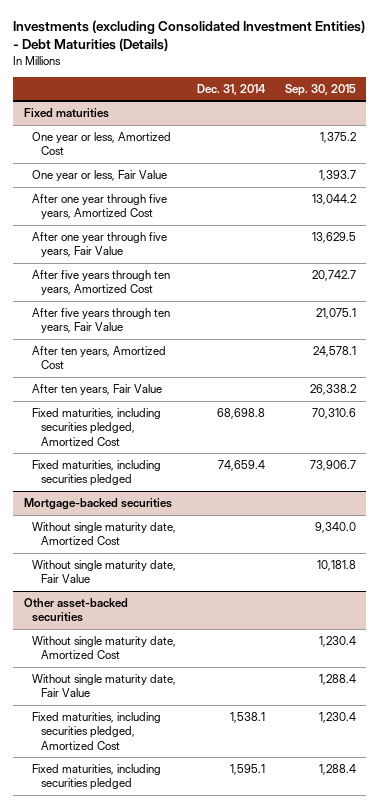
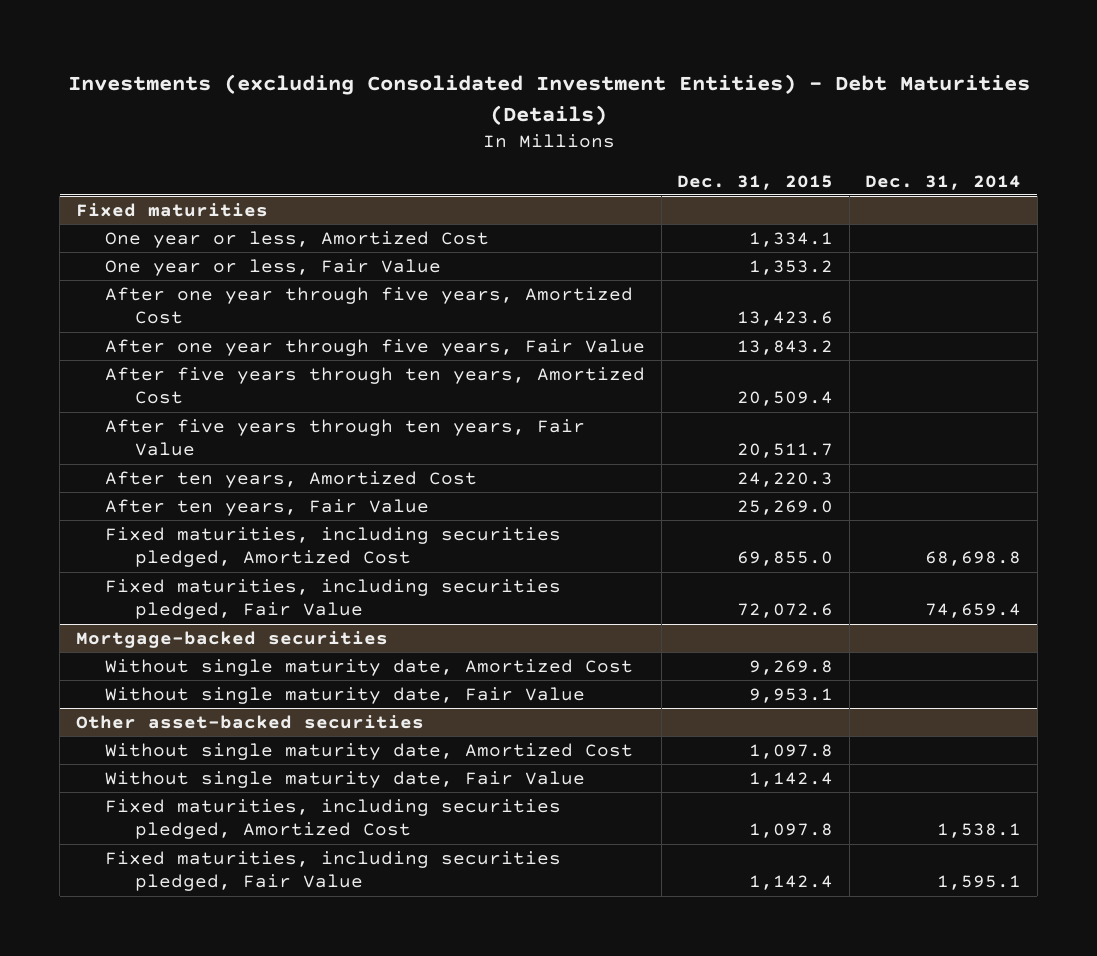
- | Dec. 31, 2014 | Sep. 30, 2015
+ | Dec. 31, 2015 | Dec. 31, 2014
@ Fixed maturities
- Fixed maturities, including securities pledged | 74,659.4 | 73,906.7
+ Fixed maturities, including securities pledged, Fair Value | 72,072.6 | 74,659.4
@ Other asset-backed securities
- Fixed maturities, including securities pledged | 1,595.1 | 1,288.4
+ Fixed maturities, including securities pledged, Fair Value | 1,142.4 | 1,595.1

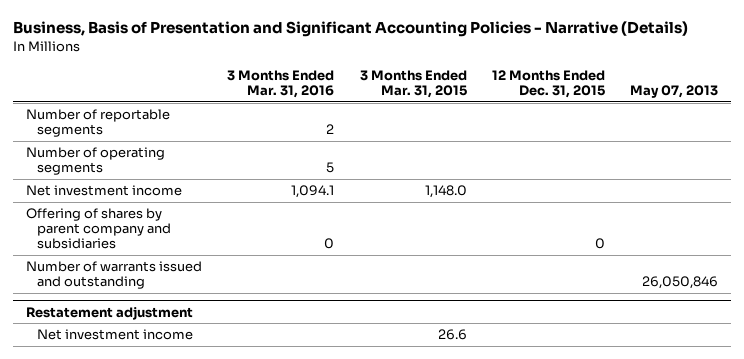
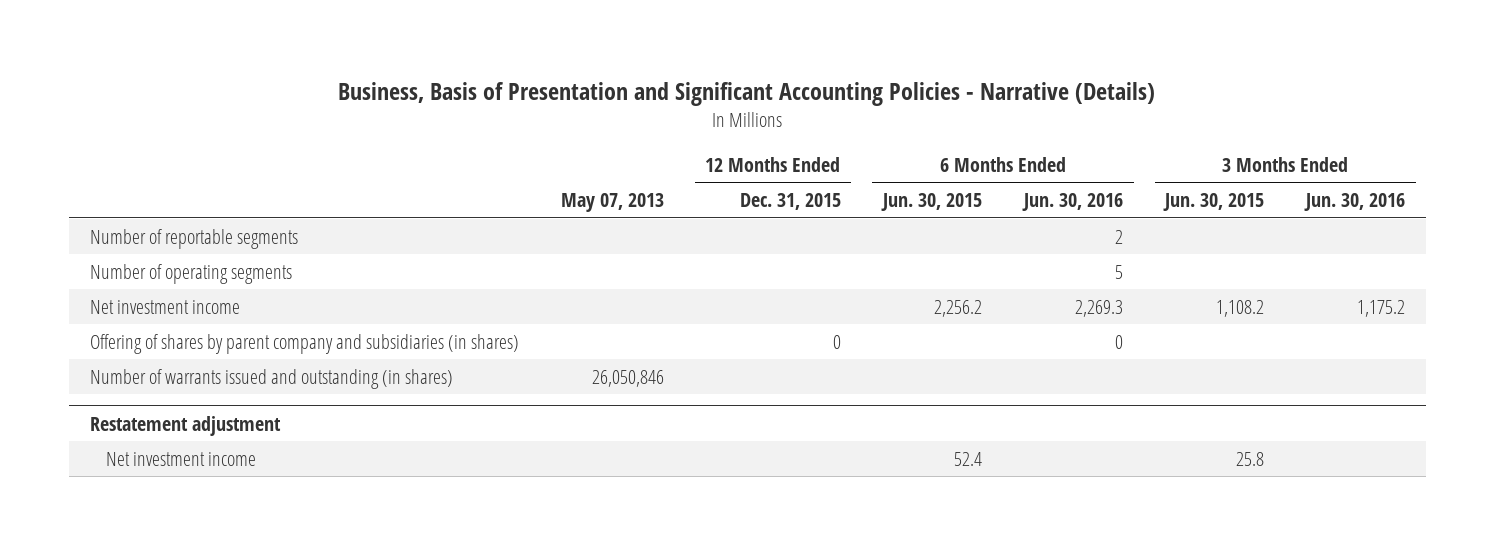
- | 3 Months Ended Mar. 31, 2016 | 3 Months Ended Mar. 31, 2015 | 12 Months Ended Dec. 31, 2015 | May 07, 2013
+ | May 07, 2013 | 12 Months Ended Dec. 31, 2015 | 6 Months Ended Jun. 30, 2015 | 6 Months Ended Jun. 30, 2016 | 3 Months Ended Jun. 30, 2015 | 3 Months Ended Jun. 30, 2016
- Offering of shares by parent company and subsidiaries | 0 | | 0 |
- Number of warrants issued and outstanding | | | | 26,050,846
+ Offering of shares by parent company and subsidiaries (in shares) | | 0 | | 0 | |
+ Number of warrants issued and outstanding (in shares) | 26,050,846 | | | | |

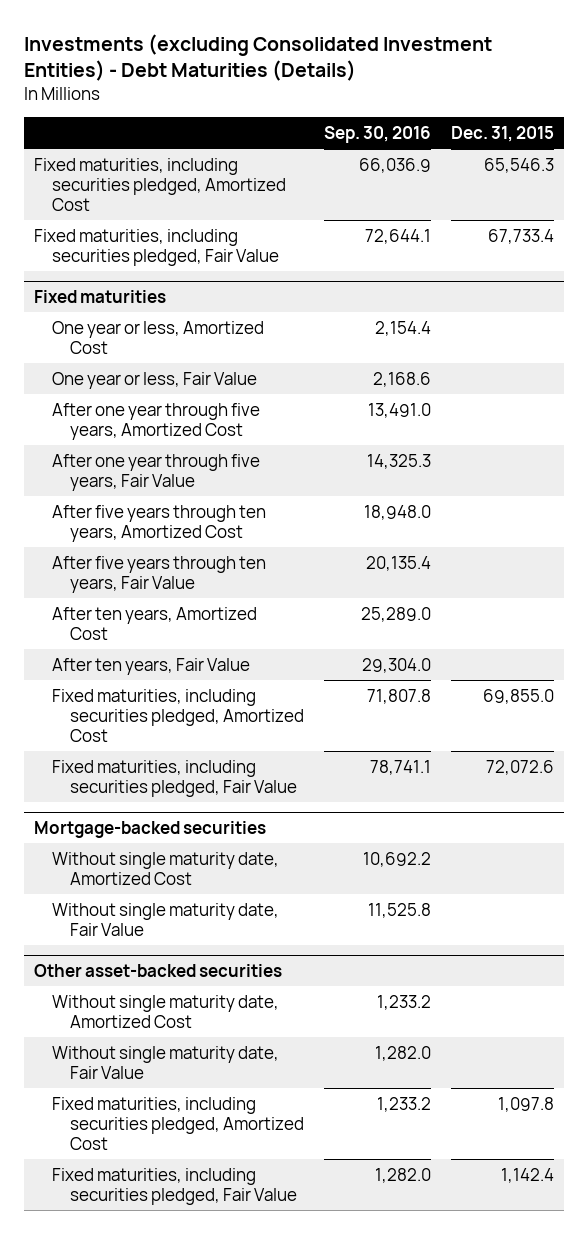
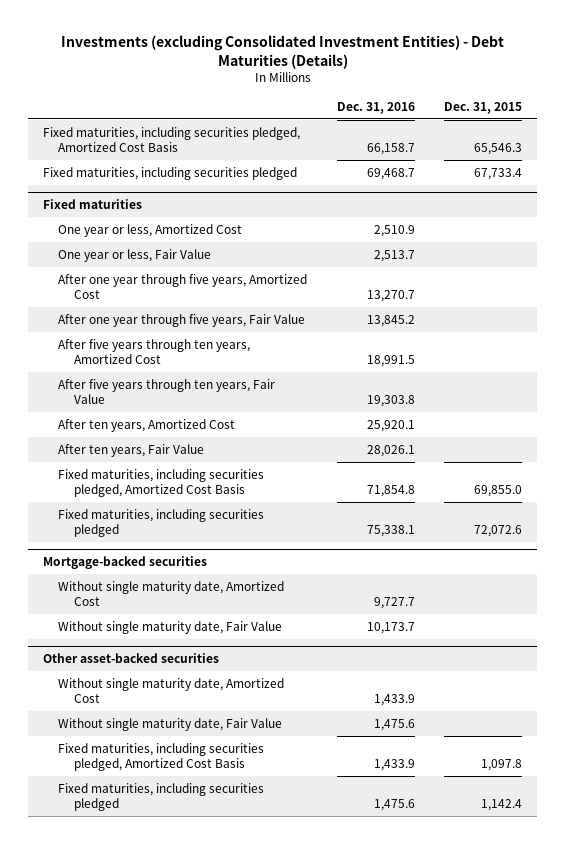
- | Sep. 30, 2016 | Dec. 31, 2015
+ | Dec. 31, 2016 | Dec. 31, 2015
- Fixed maturities, including securities pledged, Amortized Cost | 66,036.9 | 65,546.3
- Fixed maturities, including securities pledged, Fair Value | 72,644.1 | 67,733.4
+ Fixed maturities, including securities pledged, Amortized Cost Basis | 66,158.7 | 65,546.3
+ Fixed maturities, including securities pledged | 69,468.7 | 67,733.4
@ Fixed maturities
- Fixed maturities, including securities pledged, Amortized Cost | 71,807.8 | 69,855.0
- Fixed maturities, including securities pledged, Fair Value | 78,741.1 | 72,072.6
+ Fixed maturities, including securities pledged, Amortized Cost Basis | 71,854.8 | 69,855.0
+ Fixed maturities, including securities pledged | 75,338.1 | 72,072.6
@ Other asset-backed securities
- Fixed maturities, including securities pledged, Amortized Cost | 1,233.2 | 1,097.8
- Fixed maturities, including securities pledged, Fair Value | 1,282.0 | 1,142.4
+ Fixed maturities, including securities pledged, Amortized Cost Basis | 1,433.9 | 1,097.8
+ Fixed maturities, including securities pledged | 1,475.6 | 1,142.4

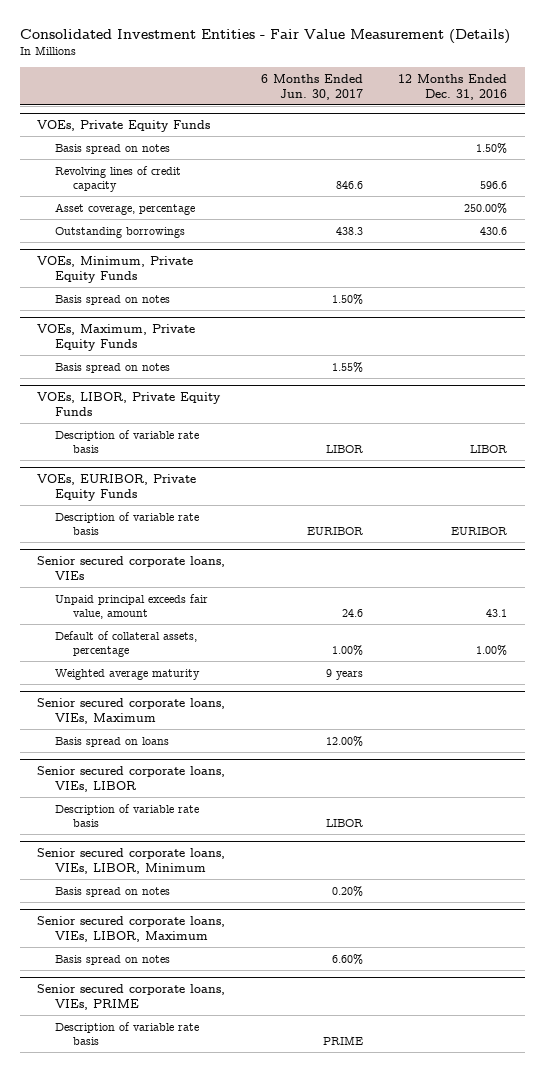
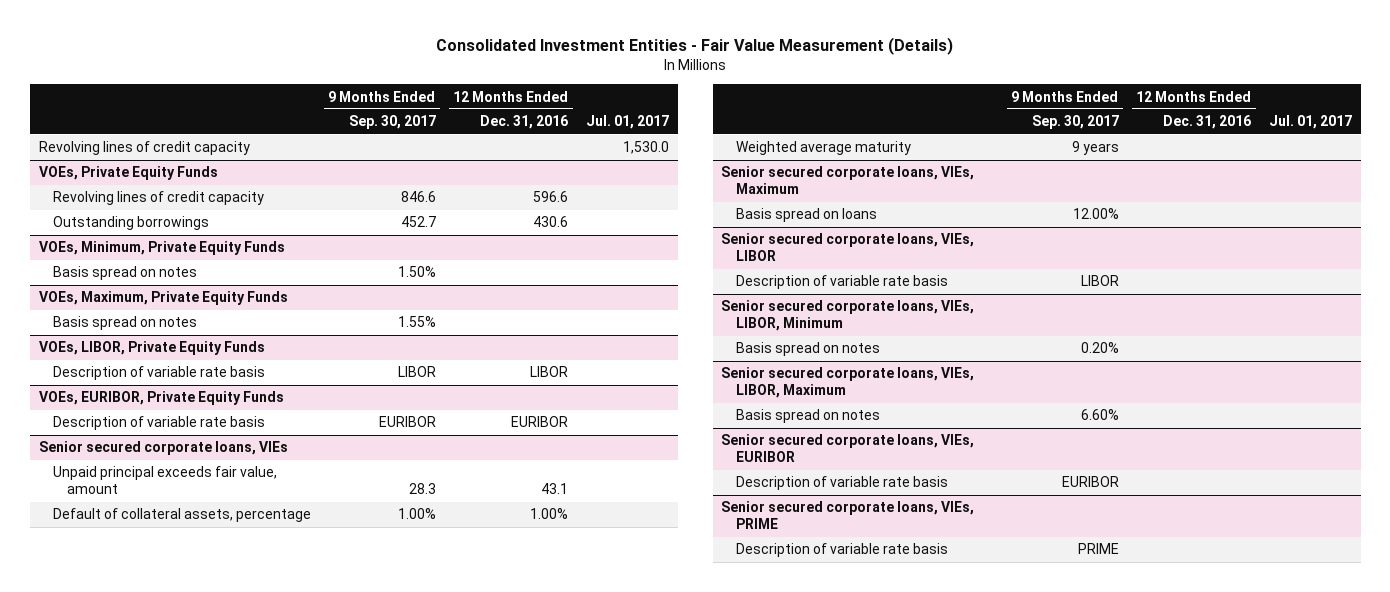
- | 6 Months Ended Jun. 30, 2017 | 12 Months Ended Dec. 31, 2016
+ | 9 Months Ended Sep. 30, 2017 | 12 Months Ended Dec. 31, 2016 | Jul. 01, 2017
+ Revolving lines of credit capacity | | | 1,530.0
@ VOEs, Private Equity Funds
- Basis spread on notes | | 1.50%
- Asset coverage, percentage | | 250.00%
+ Senior secured corporate loans, VIEs, EURIBOR
+ Description of variable rate basis | EURIBOR | |

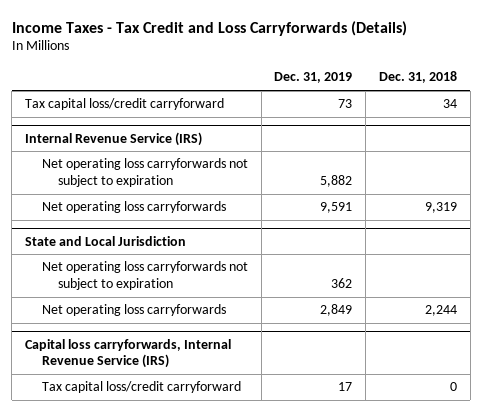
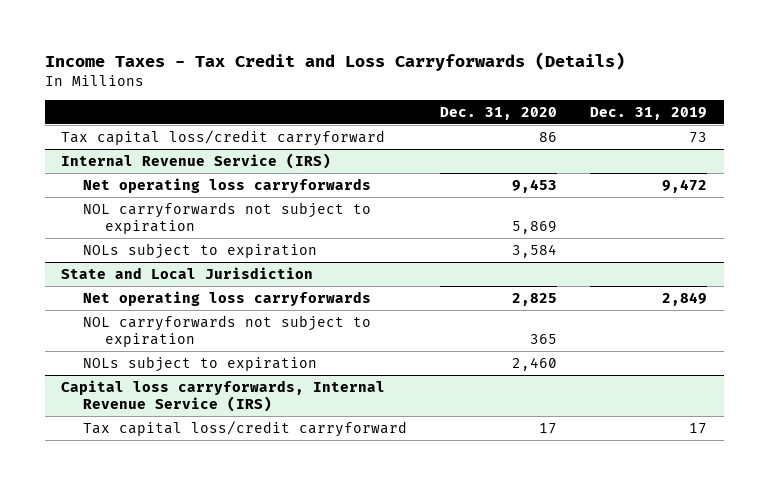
- | Dec. 31, 2019 | Dec. 31, 2018
+ | Dec. 31, 2020 | Dec. 31, 2019
@ Internal Revenue Service (IRS)
- Net operating loss carryforwards not subject to expiration | 5,882 |
- Net operating loss carryforwards | 9,591 | 9,319
+ Net operating loss carryforwards | 9,453 | 9,472
+ NOL carryforwards not subject to expiration | 5,869 |
+ NOLs subject to expiration | 3,584 |
@ State and Local Jurisdiction
- Net operating loss carryforwards not subject to expiration | 362 |
+ NOL carryforwards not subject to expiration | 365 |
+ NOLs subject to expiration | 2,460 |

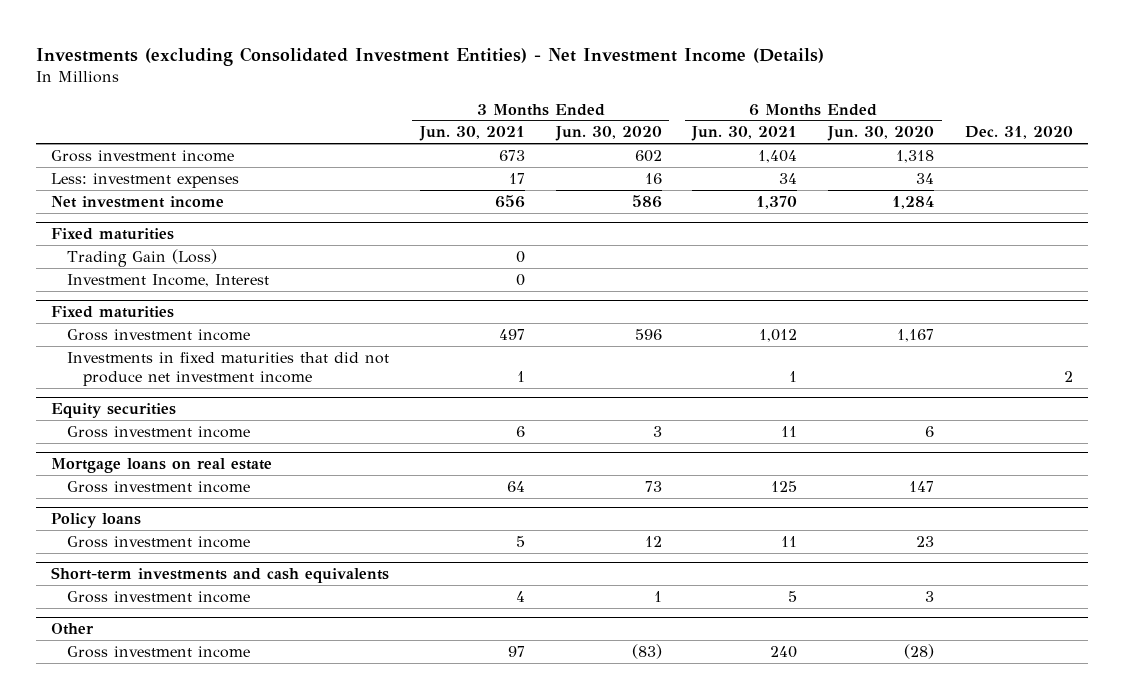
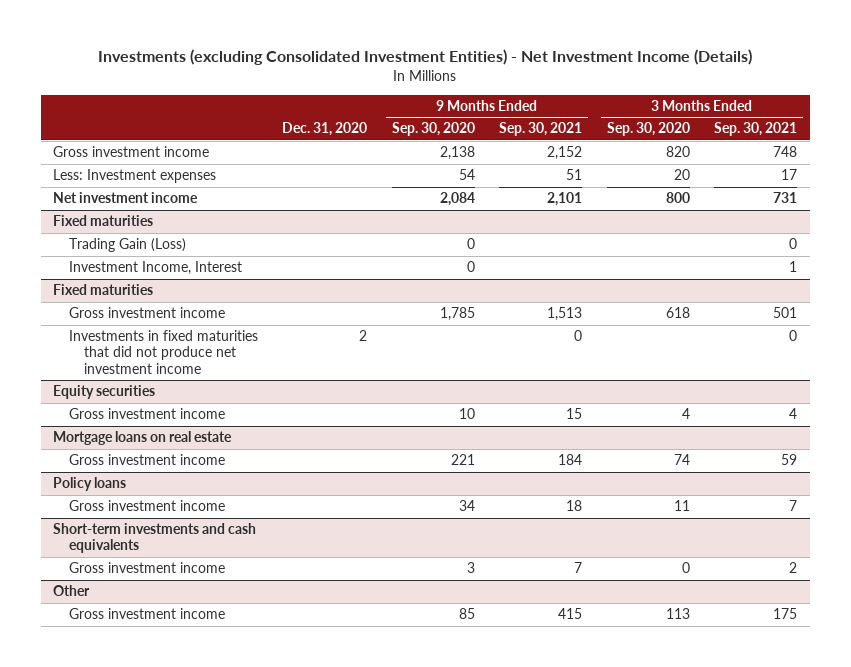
- | 3 Months Ended Jun. 30, 2021 | 3 Months Ended Jun. 30, 2020 | 6 Months Ended Jun. 30, 2021 | 6 Months Ended Jun. 30, 2020 | Dec. 31, 2020
+ | Dec. 31, 2020 | 9 Months Ended Sep. 30, 2020 | 9 Months Ended Sep. 30, 2021 | 3 Months Ended Sep. 30, 2020 | 3 Months Ended Sep. 30, 2021
- Less: investment expenses | 17 | 16 | 34 | 34 |
+ Less: Investment expenses | | 54 | 51 | 20 | 17

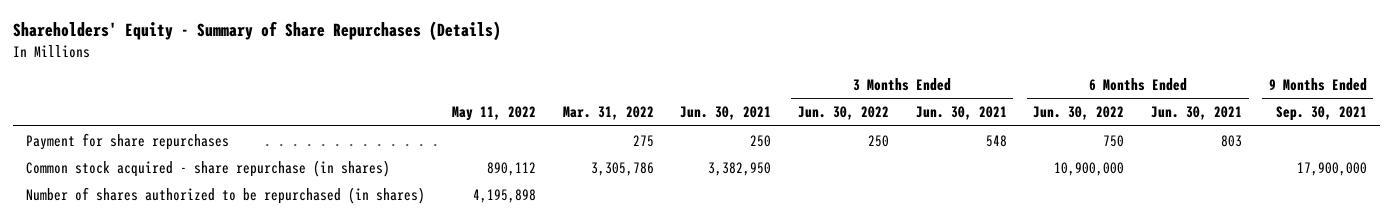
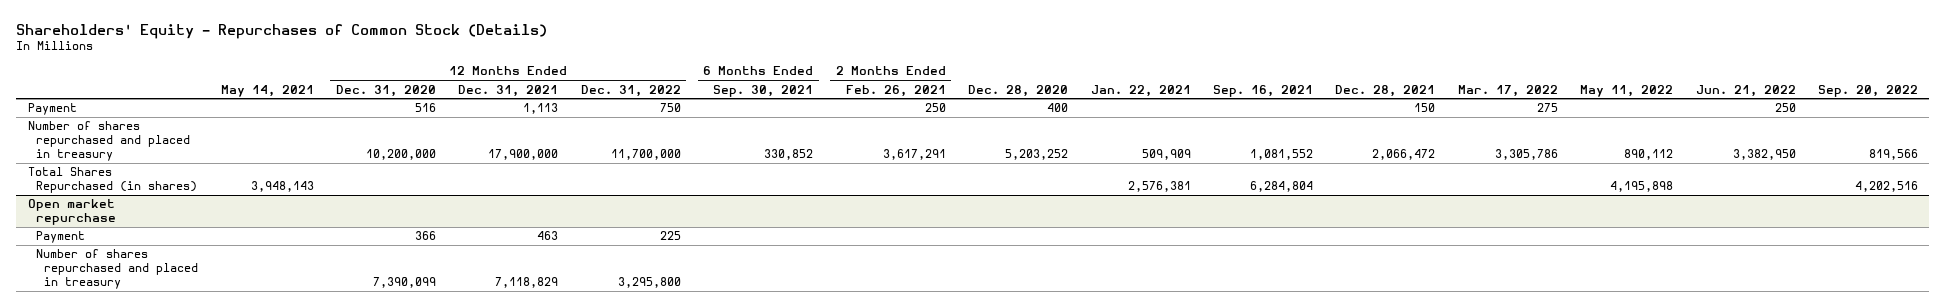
- Shareholders' Equity - Summary of Share Repurchases (Details)
+ Shareholders' Equity - Repurchases of Common Stock (Details)
- | May 11, 2022 | Mar. 31, 2022 | Jun. 30, 2021 | 3 Months Ended Jun. 30, 2022 | 3 Months Ended Jun. 30, 2021 | 6 Months Ended Jun. 30, 2022 | 6 Months Ended Jun. 30, 2021 | 9 Months Ended Sep. 30, 2021
+ | May 14, 2021 | 12 Months Ended Dec. 31, 2020 | 12 Months Ended Dec. 31, 2021 | 12 Months Ended Dec. 31, 2022 | 6 Months Ended Sep. 30, 2021 | 2 Months Ended Feb. 26, 2021 | Dec. 28, 2020 | Jan. 22, 2021 | Sep. 16, 2021 | Dec. 28, 2021 | Mar. 17, 2022 | May 11, 2022 | Jun. 21, 2022 | Sep. 20, 2022
- Payment for share repurchases | | 275 | 250 | 250 | 548 | 750 | 803 |
- Common stock acquired - share repurchase (in shares) | 890,112 | 3,305,786 | 3,382,950 | | | 10,900,000 | | 17,900,000
- Number of shares authorized to be repurchased (in shares) | 4,195,898 | | | | | | |
+ Payment | | 516 | 1,113 | 750 | | 250 | 400 | | | 150 | 275 | | 250 |
+ Number of shares repurchased and placed in treasury | | 10,200,000 | 17,900,000 | 11,700,000 | 330,852 | 3,617,291 | 5,203,252 | 509,909 | 1,081,552 | 2,066,472 | 3,305,786 | 890,112 | 3,382,950 | 819,566
+ Total Shares Repurchased (in shares) | 3,948,143 | | | | | | | 2,576,381 | 6,284,804 | | | 4,195,898 | | 4,202,516
+ Open market repurchase
+ Payment | | 366 | 463 | 225 | | | | | | | | | |
+ Number of shares repurchased and placed in treasury | | 7,390,099 | 7,118,829 | 3,295,800 | | | | | | | | | |

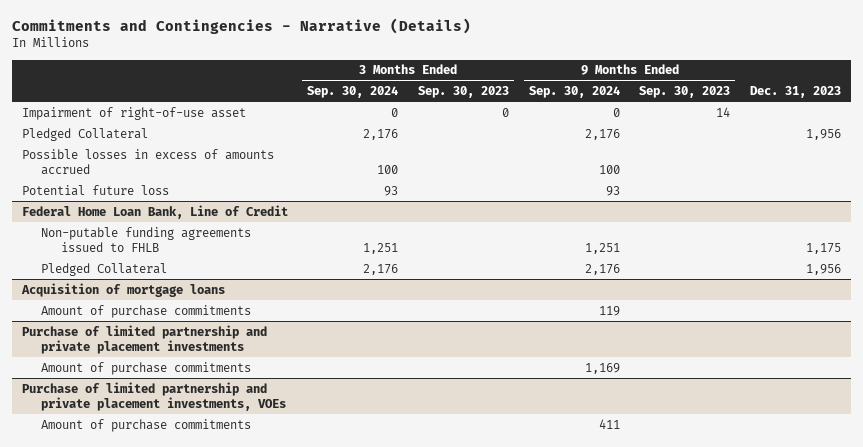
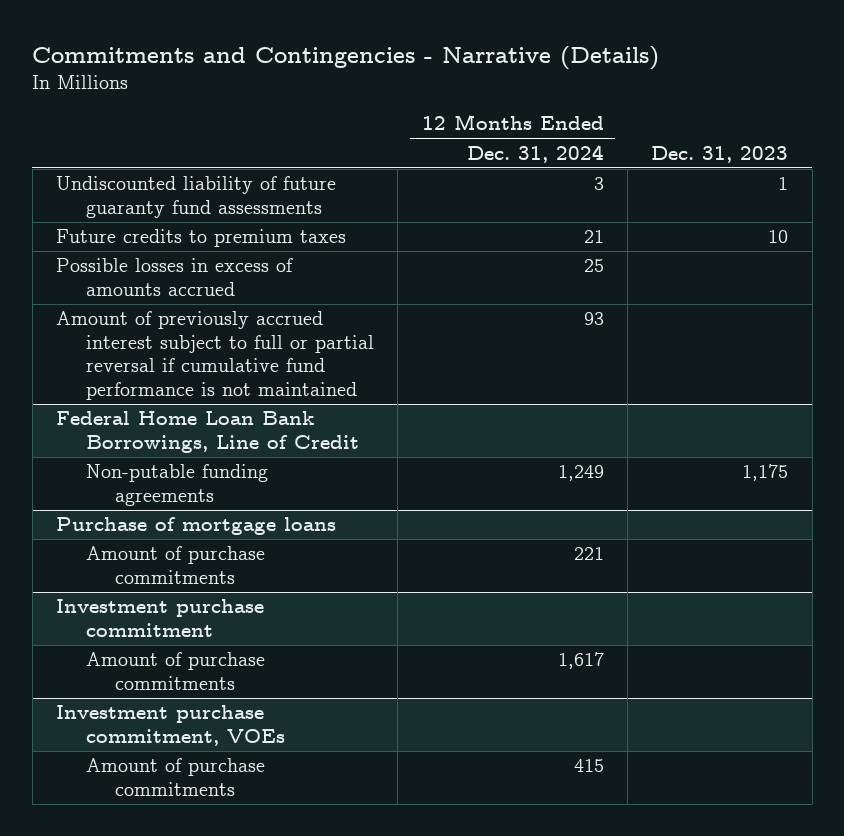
- | 3 Months Ended Sep. 30, 2024 | 3 Months Ended Sep. 30, 2023 | 9 Months Ended Sep. 30, 2024 | 9 Months Ended Sep. 30, 2023 | Dec. 31, 2023
+ | 12 Months Ended Dec. 31, 2024 | Dec. 31, 2023
- Impairment of right-of-use asset | 0 | 0 | 0 | 14 |
- Pledged Collateral | 2,176 | | 2,176 | | 1,956
+ Undiscounted liability of future guaranty fund assessments | 3 | 1
+ Future credits to premium taxes | 21 | 10
- Potential future loss | 93 | | 93 | |
- Federal Home Loan Bank, Line of Credit
- Non-putable funding agreements issued to FHLB | 1,251 | | 1,251 | | 1,175
- Pledged Collateral | 2,176 | | 2,176 | | 1,956
- Acquisition of mortgage loans
+ Amount of previously accrued interest subject to full or partial reversal if cumulative fund performance is not maintained | 93 |
+ Federal Home Loan Bank Borrowings, Line of Credit
+ Non-putable funding agreements | 1,249 | 1,175
+ Purchase of mortgage loans
- Purchase of limited partnership and private placement investments
+ Investment purchase commitment
- Purchase of limited partnership and private placement investments, VOEs
- Amount of purchase commitments | | | 411 | |
+ Investment purchase commitment, VOEs
+ Amount of purchase commitments | 415 |

